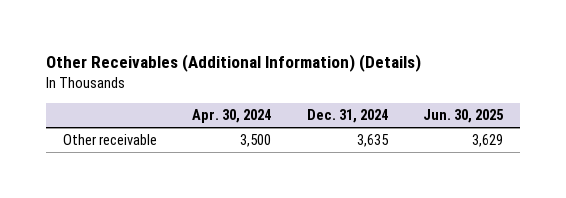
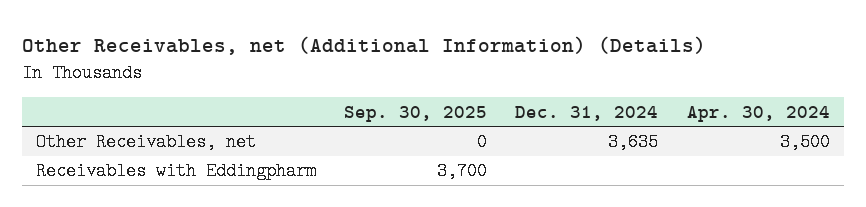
- Other Receivables (Additional Information) (Details)
+ Other Receivables, net (Additional Information) (Details)
- | Apr. 30, 2024 | Dec. 31, 2024 | Jun. 30, 2025
+ | Sep. 30, 2025 | Dec. 31, 2024 | Apr. 30, 2024
- Other receivable | 3,500 | 3,635 | 3,629
+ Other Receivables, net | 0 | 3,635 | 3,500
+ Receivables with Eddingpharm | 3,700 | |

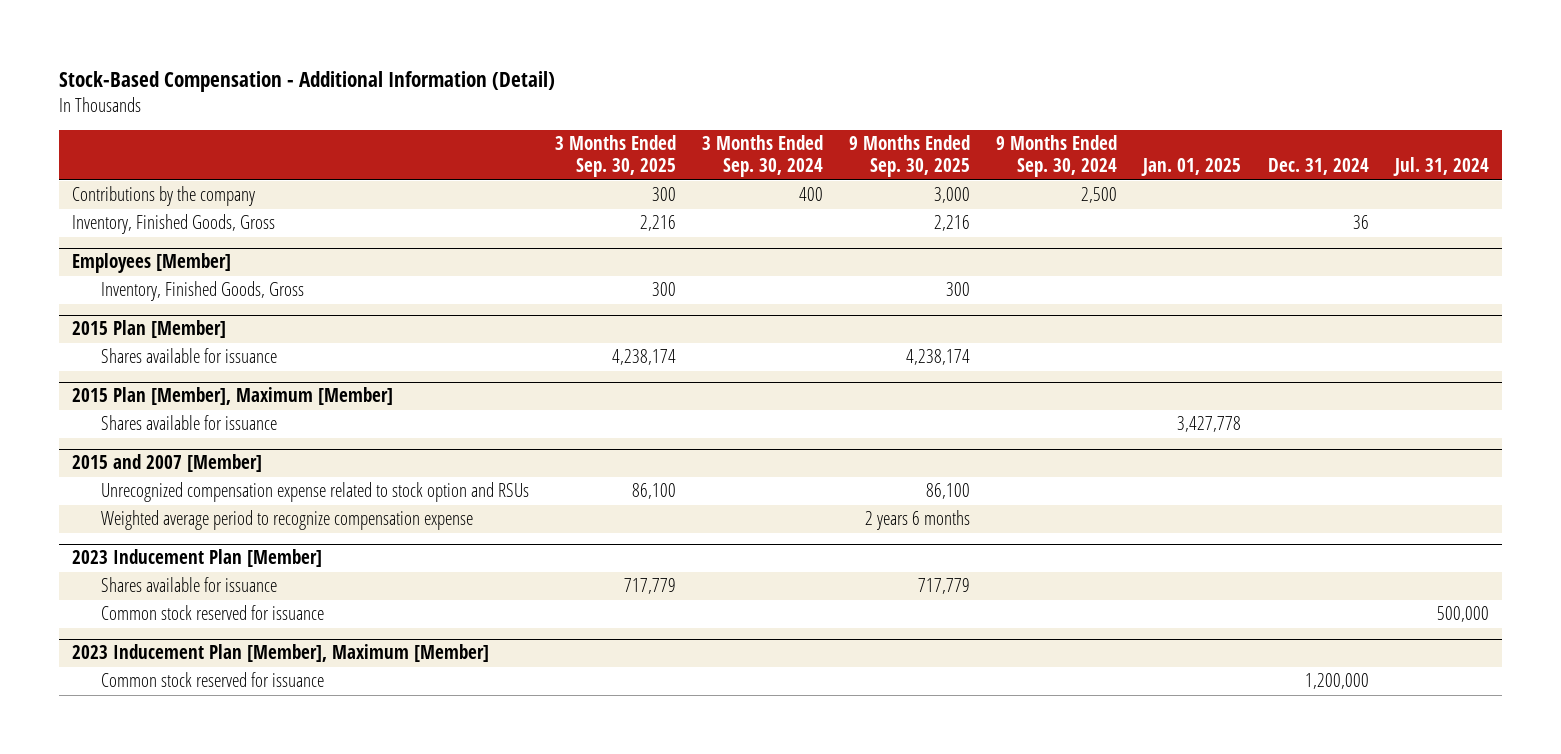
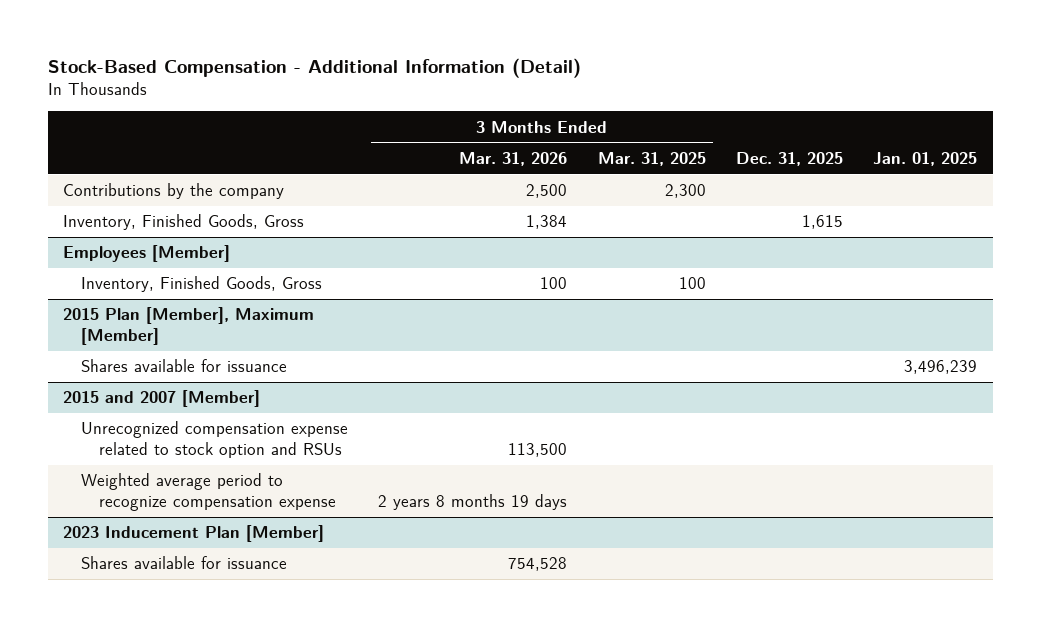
- | 3 Months Ended Sep. 30, 2025 | 3 Months Ended Sep. 30, 2024 | 9 Months Ended Sep. 30, 2025 | 9 Months Ended Sep. 30, 2024 | Jan. 01, 2025 | Dec. 31, 2024 | Jul. 31, 2024
+ | 3 Months Ended Mar. 31, 2026 | 3 Months Ended Mar. 31, 2025 | Dec. 31, 2025 | Jan. 01, 2025
- 2015 Plan [Member]
- Shares available for issuance | 4,238,174 | | 4,238,174 | | | |
@ 2015 Plan [Member], Maximum [Member]
- Shares available for issuance | | | | | 3,427,778 | |
+ Shares available for issuance | | | | 3,496,239
@ 2023 Inducement Plan [Member]
- Common stock reserved for issuance | | | | | | | 500,000
- 2023 Inducement Plan [Member], Maximum [Member]
- Common stock reserved for issuance | | | | | | 1,200,000 |

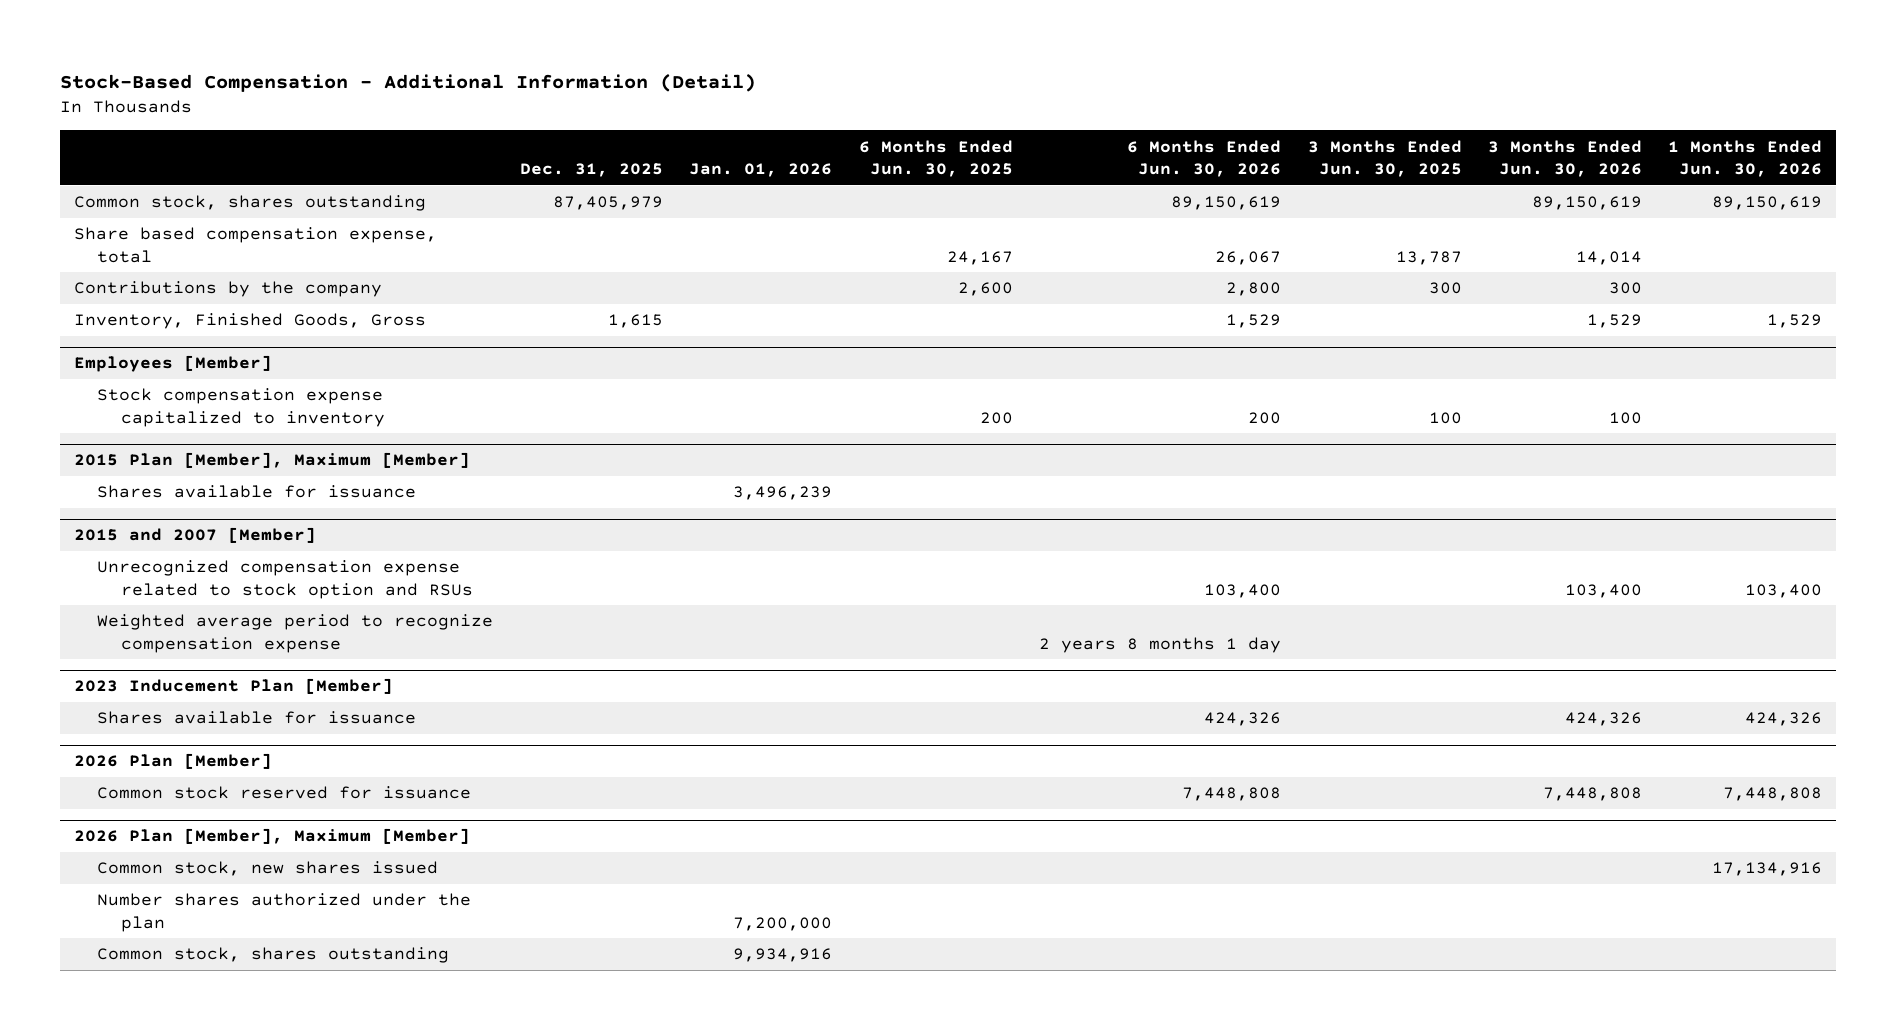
- | 3 Months Ended Mar. 31, 2026 | 3 Months Ended Mar. 31, 2025 | Dec. 31, 2025 | Jan. 01, 2025
+ | Dec. 31, 2025 | Jan. 01, 2026 | 6 Months Ended Jun. 30, 2025 | 6 Months Ended Jun. 30, 2026 | 3 Months Ended Jun. 30, 2025 | 3 Months Ended Jun. 30, 2026 | 1 Months Ended Jun. 30, 2026
+ Common stock, shares outstanding | 87,405,979 | | | 89,150,619 | | 89,150,619 | 89,150,619
+ Share based compensation expense, total | | | 24,167 | 26,067 | 13,787 | 14,014 |
@ Employees [Member]
- Inventory, Finished Goods, Gross | 100 | 100 | |
+ Stock compensation expense capitalized to inventory | | | 200 | 200 | 100 | 100 |
+ 2026 Plan [Member]
+ Common stock reserved for issuance | | | | 7,448,808 | | 7,448,808 | 7,448,808
+ 2026 Plan [Member], Maximum [Member]
+ Common stock, new shares issued | | | | | | | 17,134,916
+ Number shares authorized under the plan | | 7,200,000 | | | | |
+ Common stock, shares outstanding | | 9,934,916 | | | | |

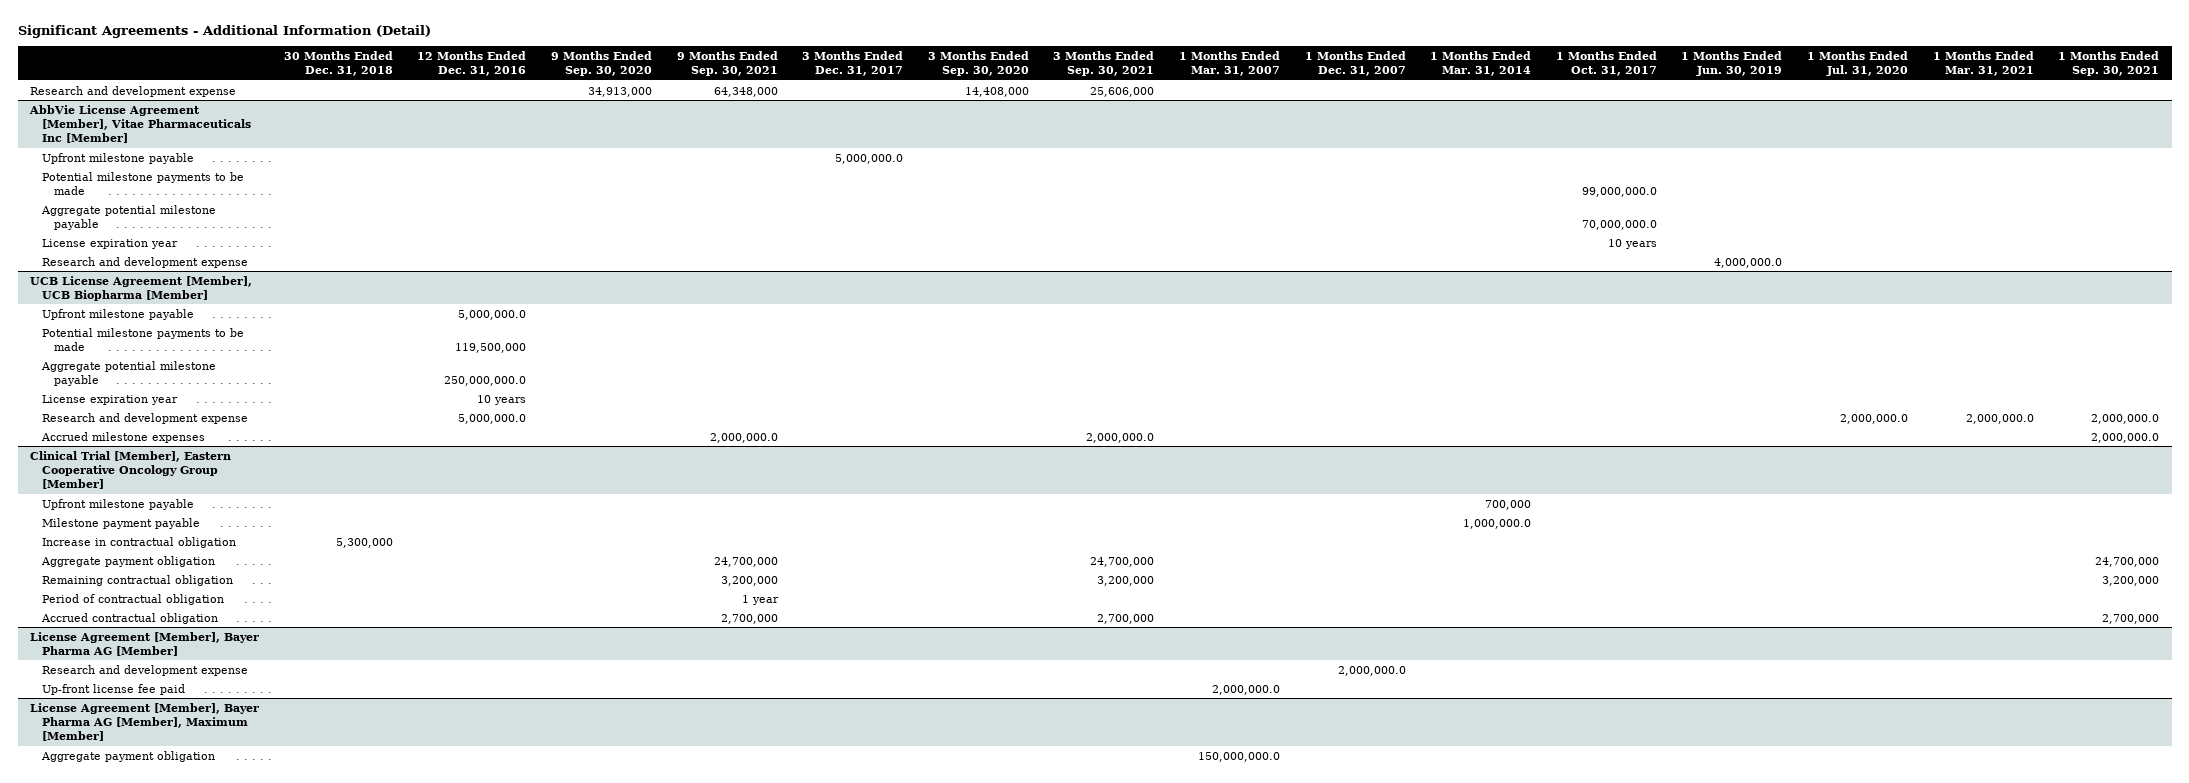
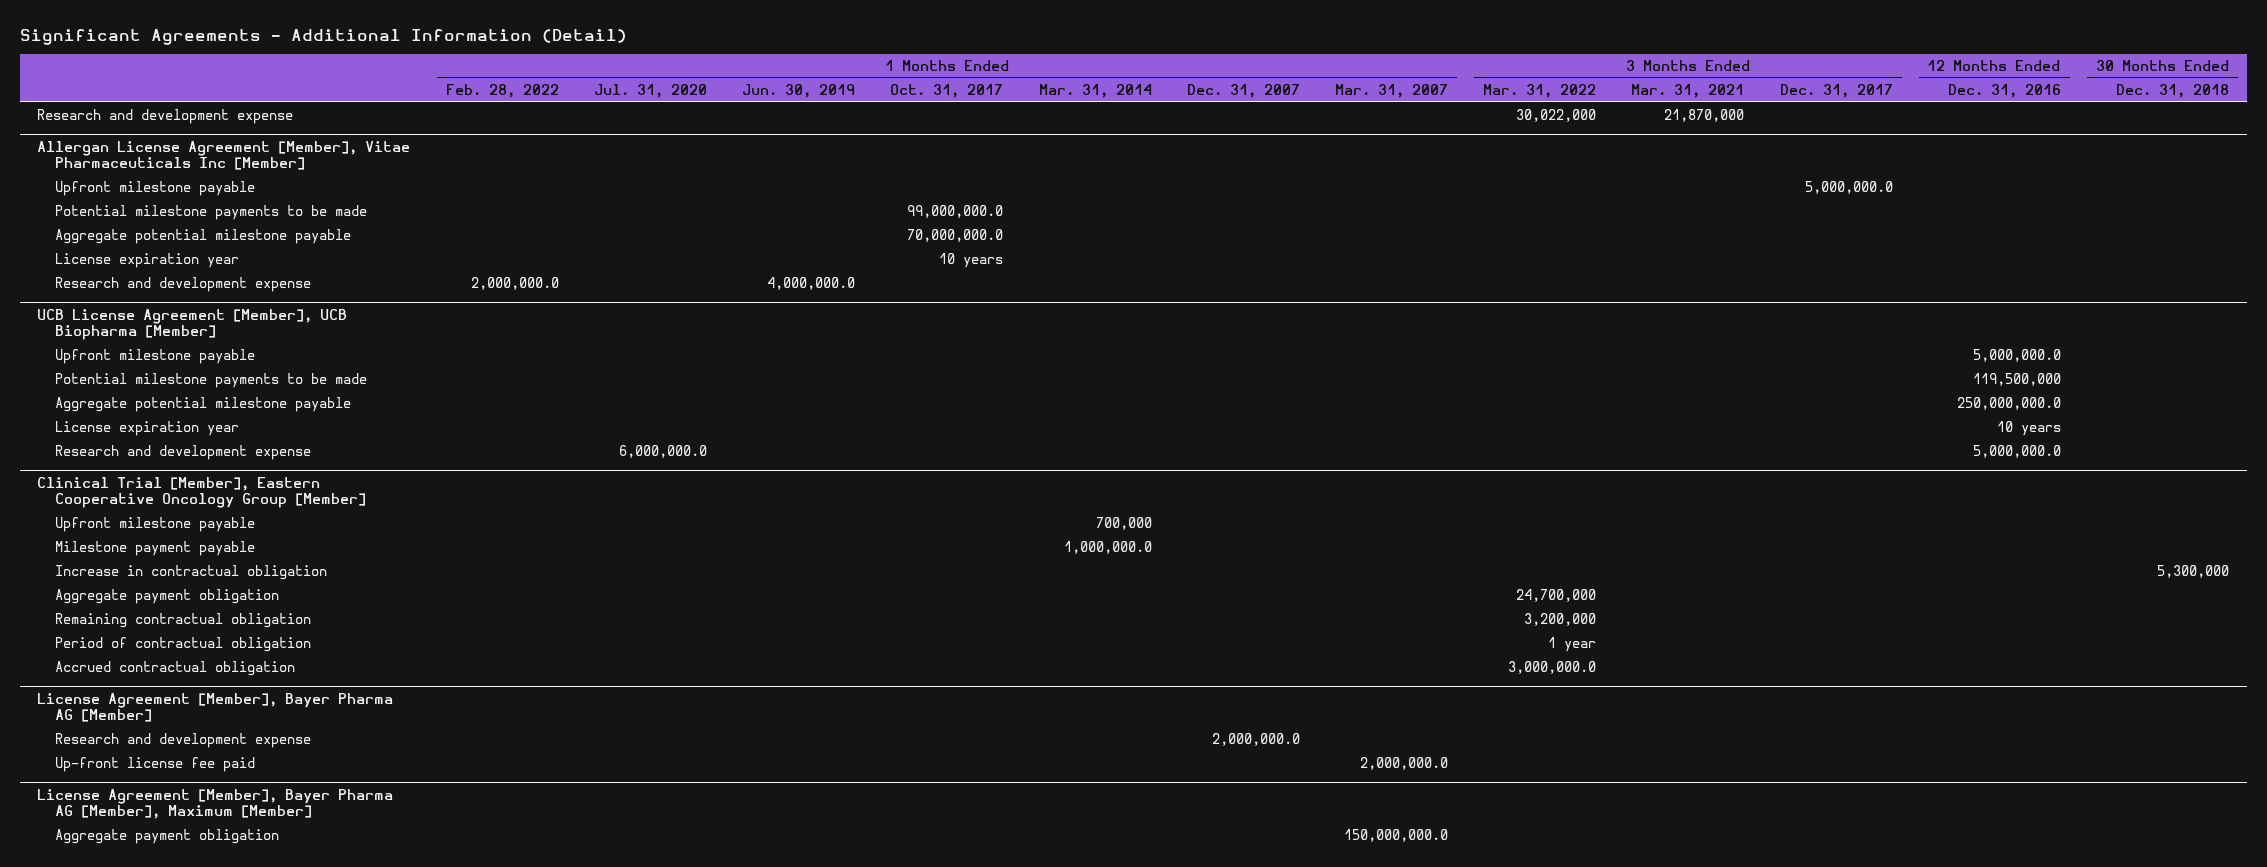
- | 30 Months Ended Dec. 31, 2018 | 12 Months Ended Dec. 31, 2016 | 9 Months Ended Sep. 30, 2020 | 9 Months Ended Sep. 30, 2021 | 3 Months Ended Dec. 31, 2017 | 3 Months Ended Sep. 30, 2020 | 3 Months Ended Sep. 30, 2021 | 1 Months Ended Mar. 31, 2007 | 1 Months Ended Dec. 31, 2007 | 1 Months Ended Mar. 31, 2014 | 1 Months Ended Oct. 31, 2017 | 1 Months Ended Jun. 30, 2019 | 1 Months Ended Jul. 31, 2020 | 1 Months Ended Mar. 31, 2021 | 1 Months Ended Sep. 30, 2021
+ | 1 Months Ended Feb. 28, 2022 | 1 Months Ended Jul. 31, 2020 | 1 Months Ended Jun. 30, 2019 | 1 Months Ended Oct. 31, 2017 | 1 Months Ended Mar. 31, 2014 | 1 Months Ended Dec. 31, 2007 | 1 Months Ended Mar. 31, 2007 | 3 Months Ended Mar. 31, 2022 | 3 Months Ended Mar. 31, 2021 | 3 Months Ended Dec. 31, 2017 | 12 Months Ended Dec. 31, 2016 | 30 Months Ended Dec. 31, 2018
- AbbVie License Agreement [Member], Vitae Pharmaceuticals Inc [Member]
+ Allergan License Agreement [Member], Vitae Pharmaceuticals Inc [Member]
@ UCB License Agreement [Member], UCB Biopharma [Member]
- Research and development expense | | 5,000,000.0 | | | | | | | | | | | 2,000,000.0 | 2,000,000.0 | 2,000,000.0
- Accrued milestone expenses | | | | 2,000,000.0 | | | 2,000,000.0 | | | | | | | | 2,000,000.0
+ Research and development expense | | 6,000,000.0 | | | | | | | | | 5,000,000.0 |

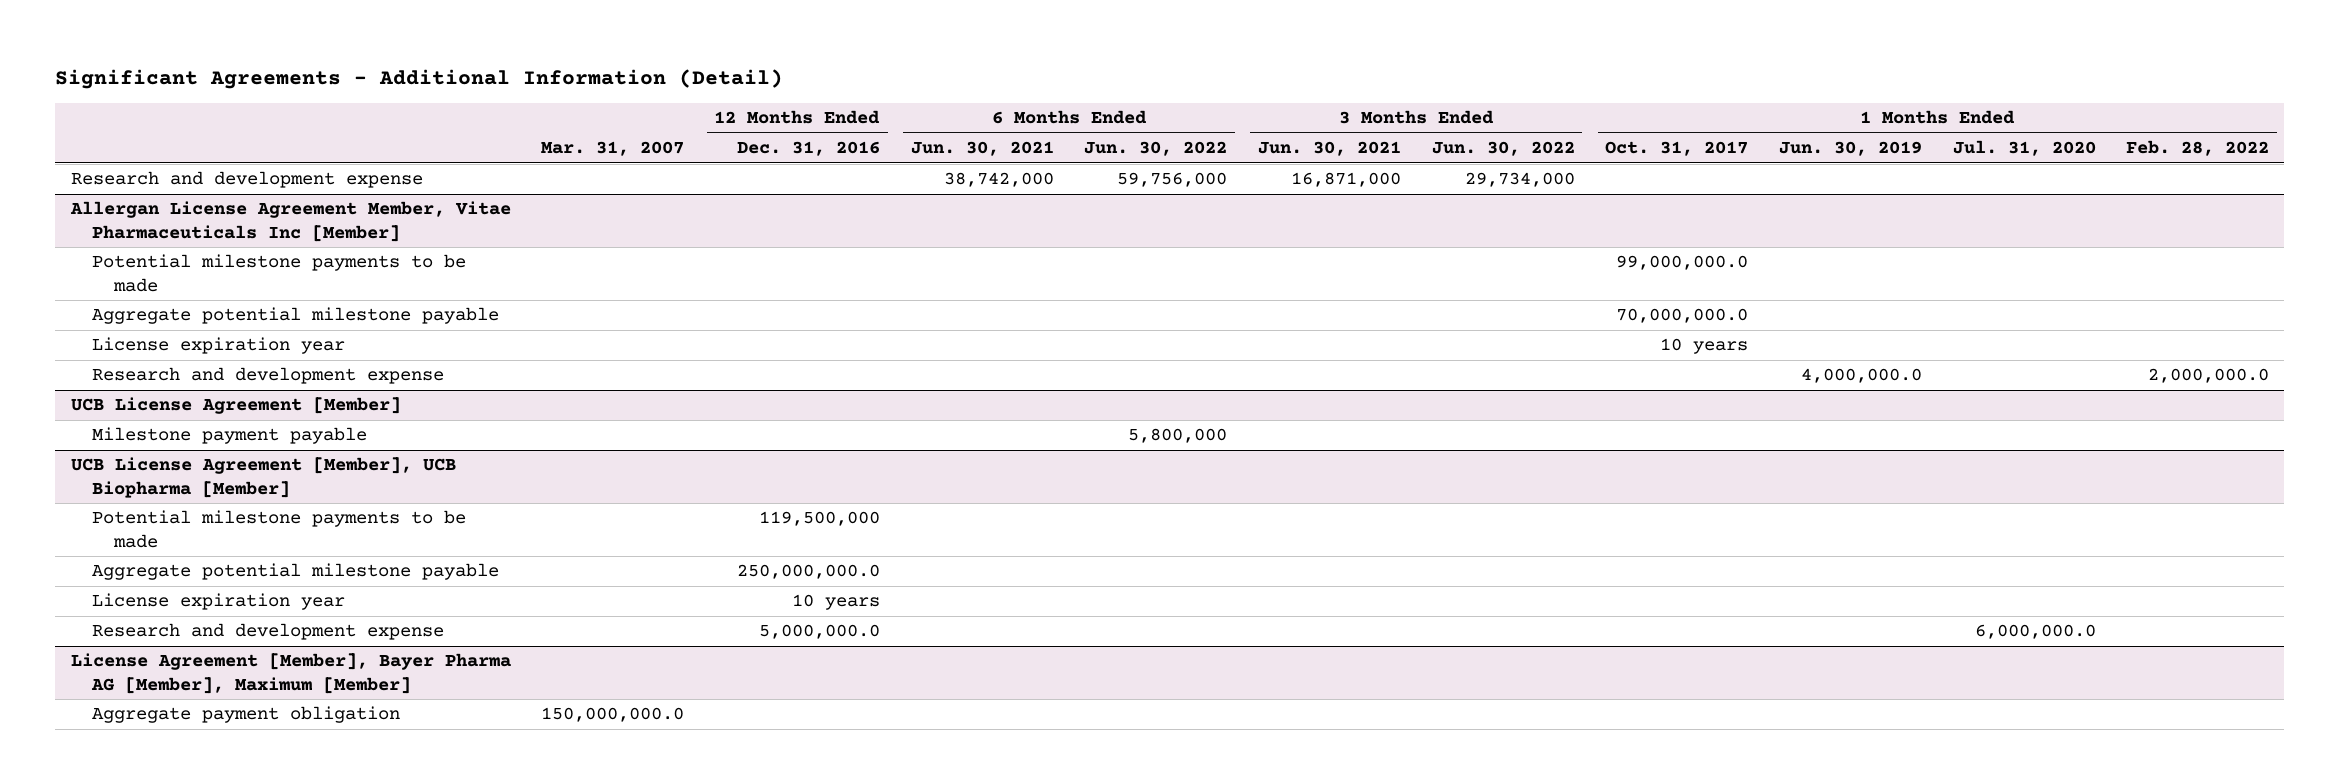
- | 1 Months Ended Feb. 28, 2022 | 1 Months Ended Jul. 31, 2020 | 1 Months Ended Jun. 30, 2019 | 1 Months Ended Oct. 31, 2017 | 1 Months Ended Mar. 31, 2014 | 1 Months Ended Dec. 31, 2007 | 1 Months Ended Mar. 31, 2007 | 3 Months Ended Mar. 31, 2022 | 3 Months Ended Mar. 31, 2021 | 3 Months Ended Dec. 31, 2017 | 12 Months Ended Dec. 31, 2016 | 30 Months Ended Dec. 31, 2018
+ | Mar. 31, 2007 | 12 Months Ended Dec. 31, 2016 | 6 Months Ended Jun. 30, 2021 | 6 Months Ended Jun. 30, 2022 | 3 Months Ended Jun. 30, 2021 | 3 Months Ended Jun. 30, 2022 | 1 Months Ended Oct. 31, 2017 | 1 Months Ended Jun. 30, 2019 | 1 Months Ended Jul. 31, 2020 | 1 Months Ended Feb. 28, 2022
- Allergan License Agreement [Member], Vitae Pharmaceuticals Inc [Member]
- Upfront milestone payable | | | | | | | | | | 5,000,000.0 | |
+ Allergan License Agreement Member, Vitae Pharmaceuticals Inc [Member]
+ UCB License Agreement [Member]
+ Milestone payment payable | | | | 5,800,000 | | | | | |
@ UCB License Agreement [Member], UCB Biopharma [Member]
- Upfront milestone payable | | | | | | | | | | | 5,000,000.0 |
- Clinical Trial [Member], Eastern Cooperative Oncology Group [Member]
- Upfront milestone payable | | | | | 700,000 | | | | | | |
- Milestone payment payable | | | | | 1,000,000.0 | | | | | | |
- Increase in contractual obligation | | | | | | | | | | | | 5,300,000
- Aggregate payment obligation | | | | | | | | 24,700,000 | | | |
- Remaining contractual obligation | | | | | | | | 3,200,000 | | | |
- Period of contractual obligation | | | | | | | | 1 year | | | |
- Accrued contractual obligation | | | | | | | | 3,000,000.0 | | | |
- License Agreement [Member], Bayer Pharma AG [Member]
- Research and development expense | | | | | | 2,000,000.0 | | | | | |
- Up-front license fee paid | | | | | | | 2,000,000.0 | | | | |

